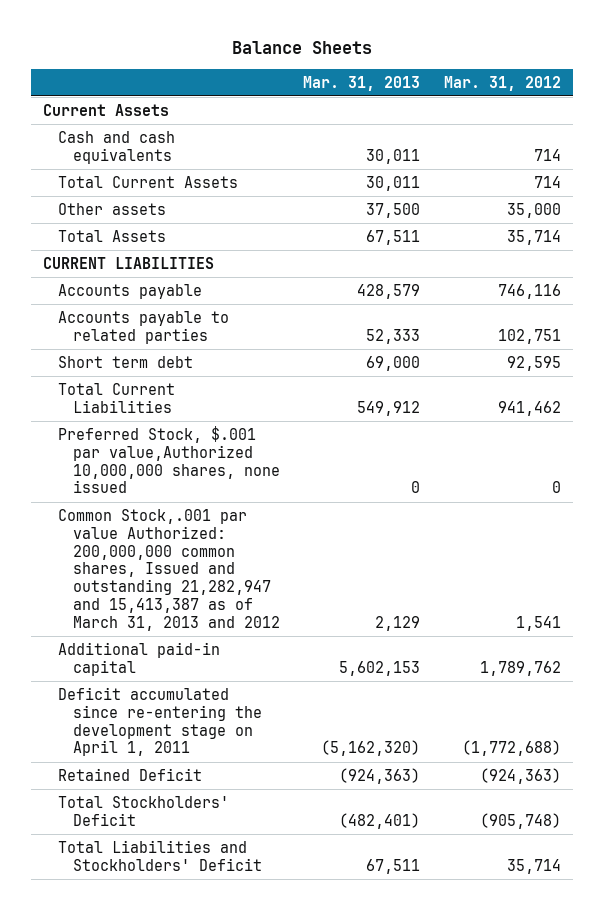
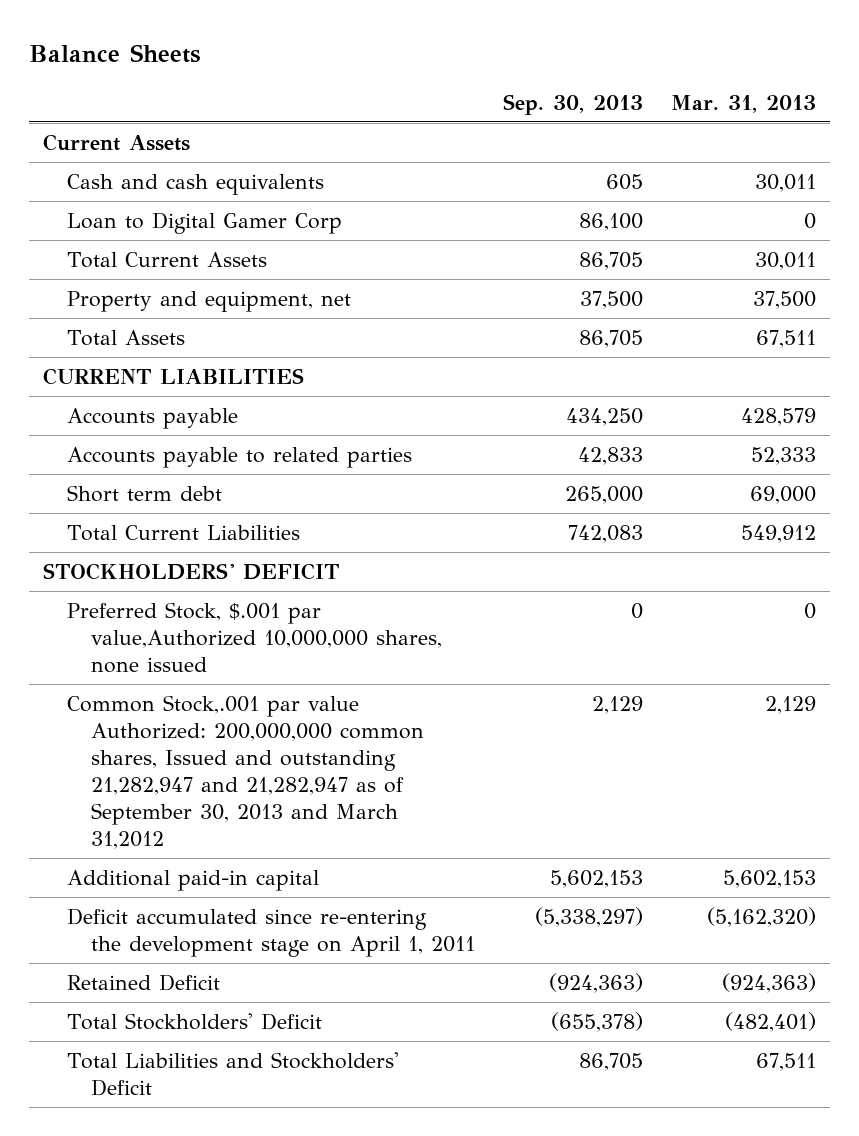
- | Mar. 31, 2013 | Mar. 31, 2012
+ | Sep. 30, 2013 | Mar. 31, 2013
+ Loan to Digital Gamer Corp | 86,100 | 0
- Other assets | 37,500 | 35,000
+ Property and equipment, net | 37,500 | 37,500
+ STOCKHOLDERS' DEFICIT
- Common Stock,.001 par value Authorized: 200,000,000 common shares, Issued and outstanding 21,282,947 and 15,413,387 as of March 31, 2013 and 2012 | 2,129 | 1,541
+ Common Stock,.001 par value Authorized: 200,000,000 common shares, Issued and outstanding 21,282,947 and 21,282,947 as of September 30, 2013 and March 31,2012 | 2,129 | 2,129

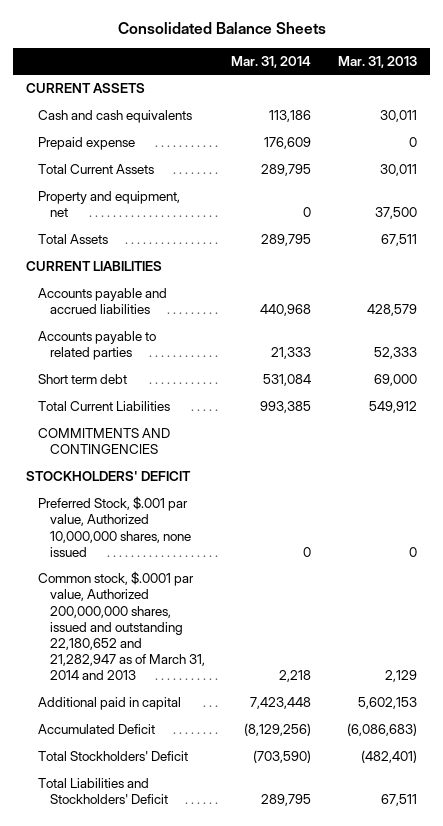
- Balance Sheets
+ Consolidated Balance Sheets
- | Sep. 30, 2013 | Mar. 31, 2013
+ | Mar. 31, 2014 | Mar. 31, 2013
- Current Assets
+ CURRENT ASSETS
- Loan to Digital Gamer Corp | 86,100 | 0
+ Prepaid expense | 176,609 | 0
- Accounts payable | 434,250 | 428,579
+ Accounts payable and accrued liabilities | 440,968 | 428,579
+ COMMITMENTS AND CONTINGENCIES
- Preferred Stock, $.001 par value,Authorized 10,000,000 shares, none issued | 0 | 0
- Common Stock,.001 par value Authorized: 200,000,000 common shares, Issued and outstanding 21,282,947 and 21,282,947 as of September 30, 2013 and March 31,2012 | 2,129 | 2,129
- Additional paid-in capital | 5,602,153 | 5,602,153
- Deficit accumulated since re-entering the development stage on April 1, 2011 | (5,338,297) | (5,162,320)
- Retained Deficit | (924,363) | (924,363)
+ Preferred Stock, $.001 par value, Authorized 10,000,000 shares, none issued | 0 | 0
+ Common stock, $.0001 par value, Authorized 200,000,000 shares, issued and outstanding 22,180,652 and 21,282,947 as of March 31, 2014 and 2013 | 2,218 | 2,129
+ Additional paid in capital | 7,423,448 | 5,602,153
+ Accumulated Deficit | (8,129,256) | (6,086,683)

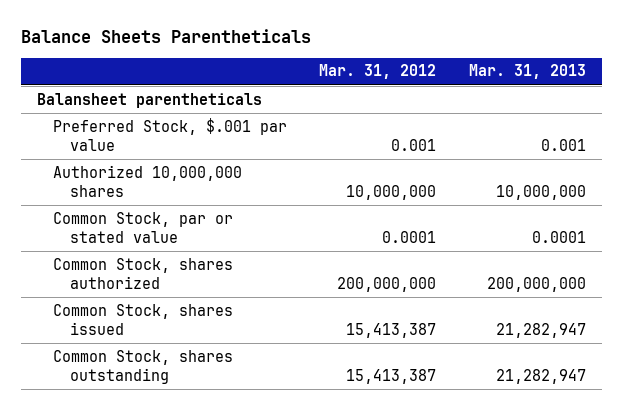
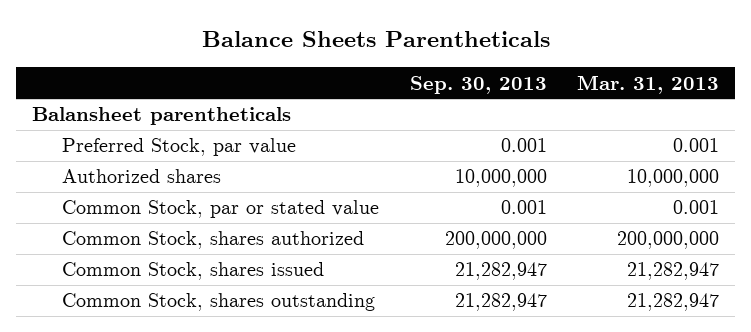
- | Mar. 31, 2012 | Mar. 31, 2013
+ | Sep. 30, 2013 | Mar. 31, 2013
- Preferred Stock, $.001 par value | 0.001 | 0.001
- Authorized 10,000,000 shares | 10,000,000 | 10,000,000
- Common Stock, par or stated value | 0.0001 | 0.0001
+ Preferred Stock, par value | 0.001 | 0.001
+ Authorized shares | 10,000,000 | 10,000,000
+ Common Stock, par or stated value | 0.001 | 0.001

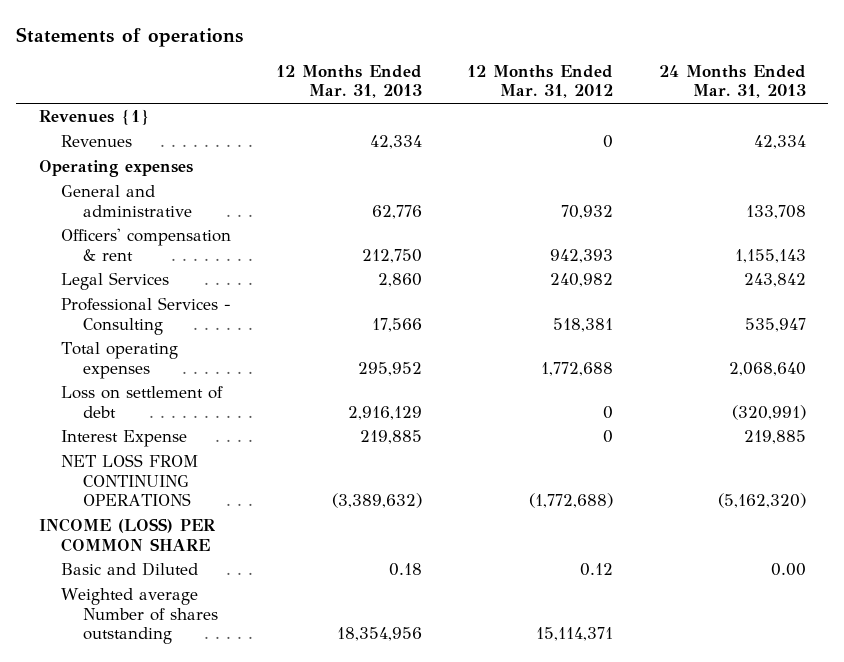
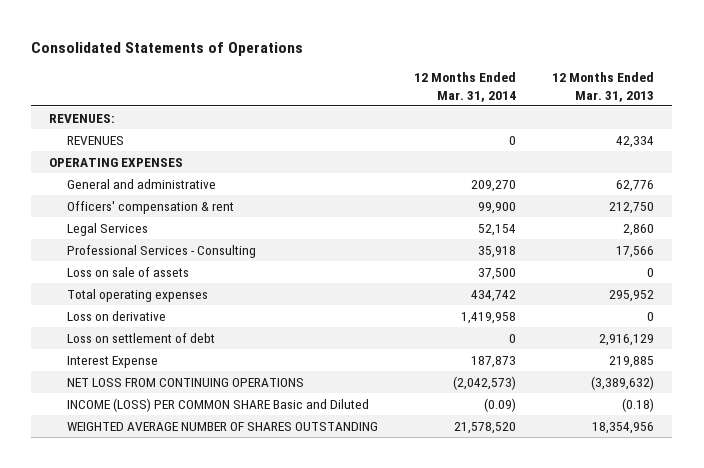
- Statements of operations
+ Consolidated Statements of Operations
- | 12 Months Ended Mar. 31, 2013 | 12 Months Ended Mar. 31, 2012 | 24 Months Ended Mar. 31, 2013
+ | 12 Months Ended Mar. 31, 2014 | 12 Months Ended Mar. 31, 2013
- Revenues {1}
- Revenues | 42,334 | 0 | 42,334
- Operating expenses
+ REVENUES:
+ REVENUES | 0 | 42,334
+ OPERATING EXPENSES
+ Loss on sale of assets | 37,500 | 0
+ Loss on derivative | 1,419,958 | 0
- INCOME (LOSS) PER COMMON SHARE
- Basic and Diluted | 0.18 | 0.12 | 0.00
- Weighted average Number of shares outstanding | 18,354,956 | 15,114,371 |
+ INCOME (LOSS) PER COMMON SHARE Basic and Diluted | (0.09) | (0.18)
+ WEIGHTED AVERAGE NUMBER OF SHARES OUTSTANDING | 21,578,520 | 18,354,956

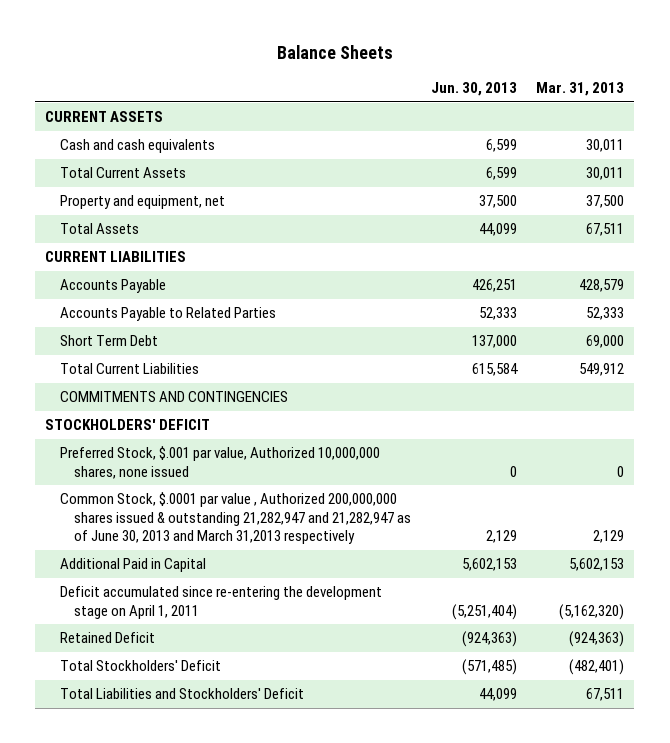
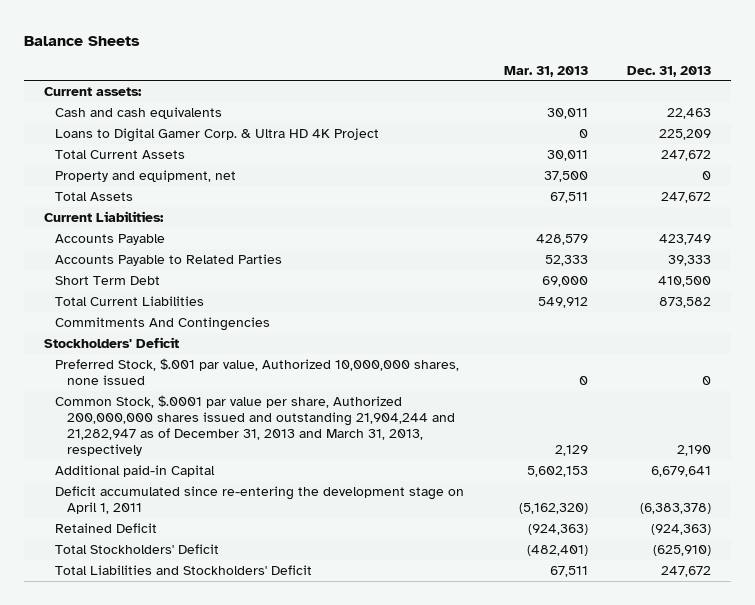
- | Jun. 30, 2013 | Mar. 31, 2013
+ | Mar. 31, 2013 | Dec. 31, 2013
- CURRENT ASSETS
+ Current assets:
+ Loans to Digital Gamer Corp. & Ultra HD 4K Project | 0 | 225,209
- CURRENT LIABILITIES
+ Current Liabilities:
- COMMITMENTS AND CONTINGENCIES
- STOCKHOLDERS' DEFICIT
+ Commitments And Contingencies
+ Stockholders' Deficit
- Common Stock, $.0001 par value , Authorized 200,000,000 shares issued & outstanding 21,282,947 and 21,282,947 as of June 30, 2013 and March 31,2013 respectively | 2,129 | 2,129
- Additional Paid in Capital | 5,602,153 | 5,602,153
+ Common Stock, $.0001 par value per share, Authorized 200,000,000 shares issued and outstanding 21,904,244 and 21,282,947 as of December 31, 2013 and March 31, 2013, respectively | 2,129 | 2,190
+ Additional paid-in Capital | 5,602,153 | 6,679,641

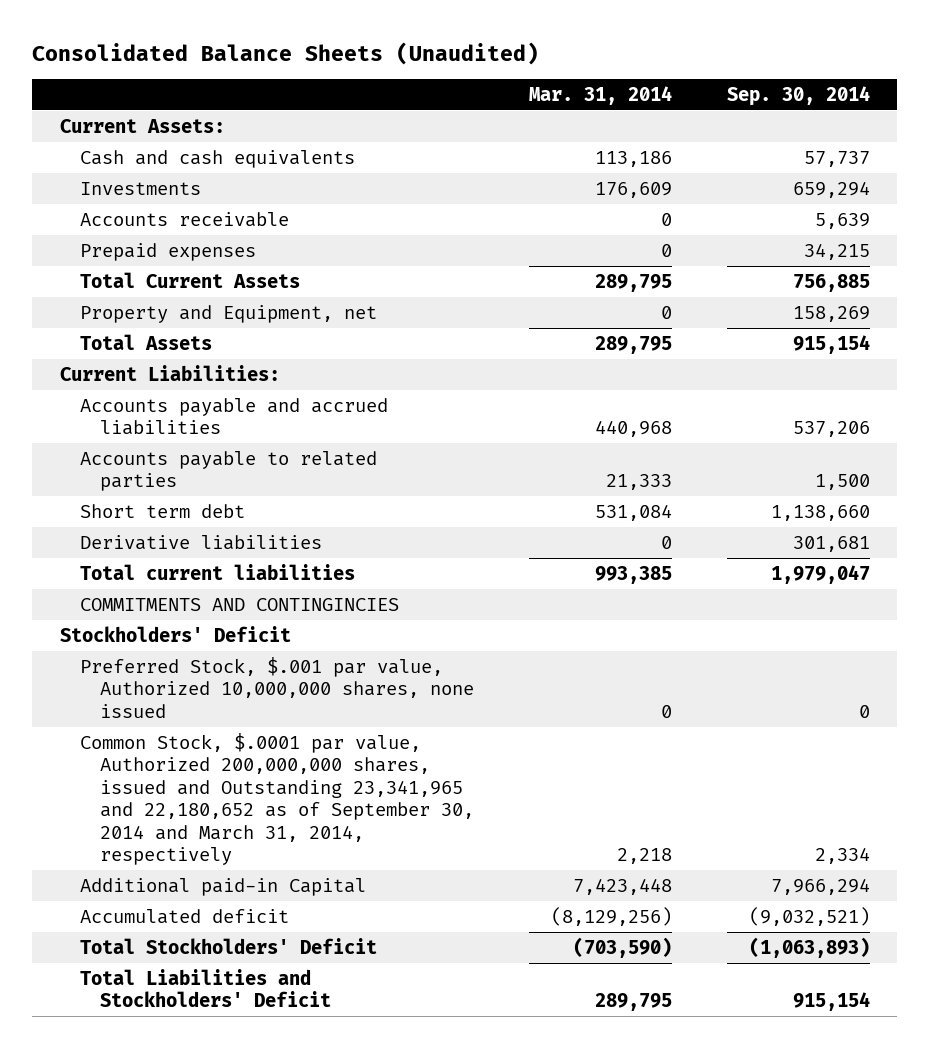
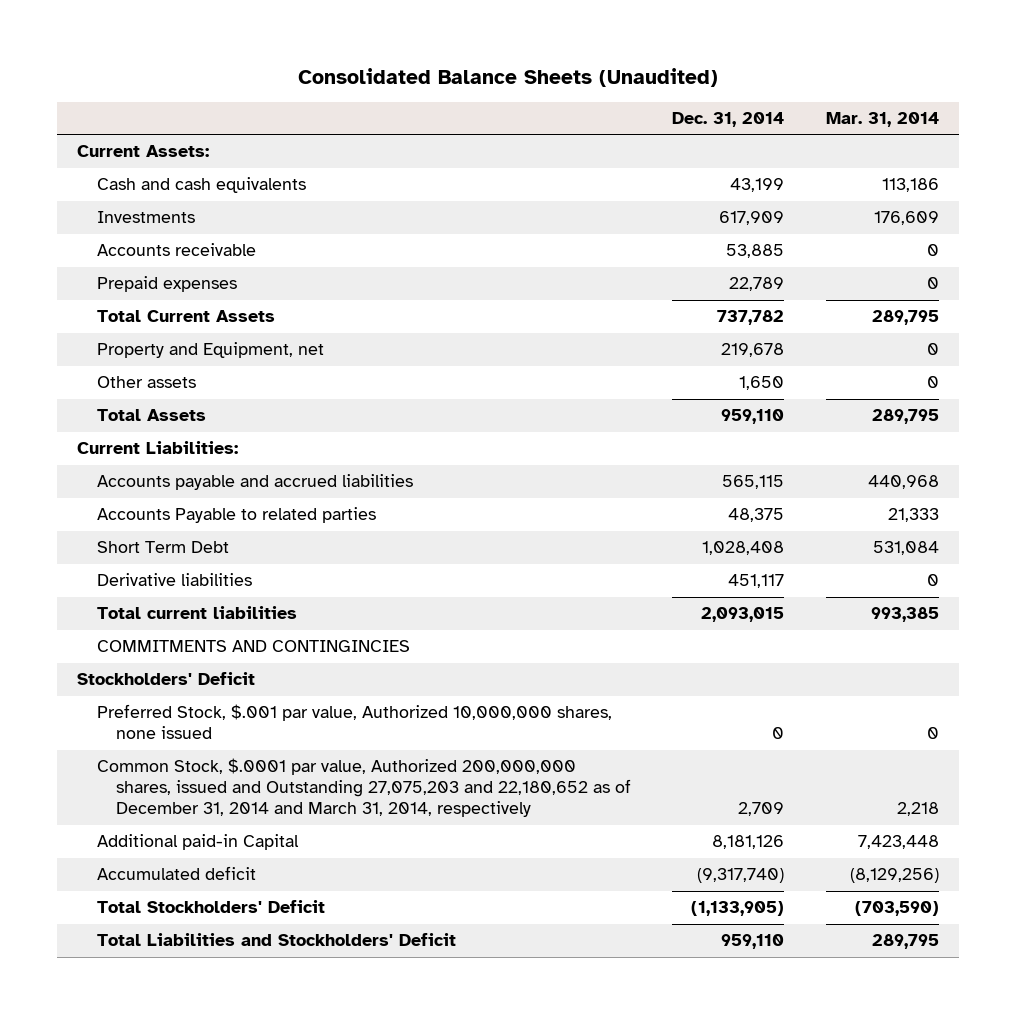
- | Mar. 31, 2014 | Sep. 30, 2014
+ | Dec. 31, 2014 | Mar. 31, 2014
+ Other assets | 1,650 | 0
- Accounts payable to related parties | 21,333 | 1,500
- Short term debt | 531,084 | 1,138,660
+ Accounts Payable to related parties | 48,375 | 21,333
+ Short Term Debt | 1,028,408 | 531,084
- Common Stock, $.0001 par value, Authorized 200,000,000 shares, issued and Outstanding 23,341,965 and 22,180,652 as of September 30, 2014 and March 31, 2014, respectively | 2,218 | 2,334
+ Common Stock, $.0001 par value, Authorized 200,000,000 shares, issued and Outstanding 27,075,203 and 22,180,652 as of December 31, 2014 and March 31, 2014, respectively | 2,709 | 2,218

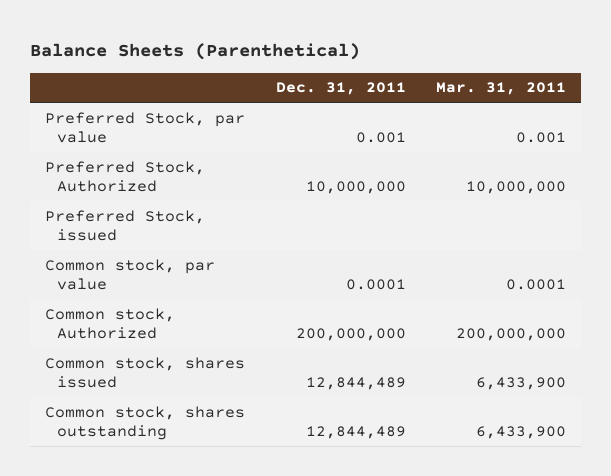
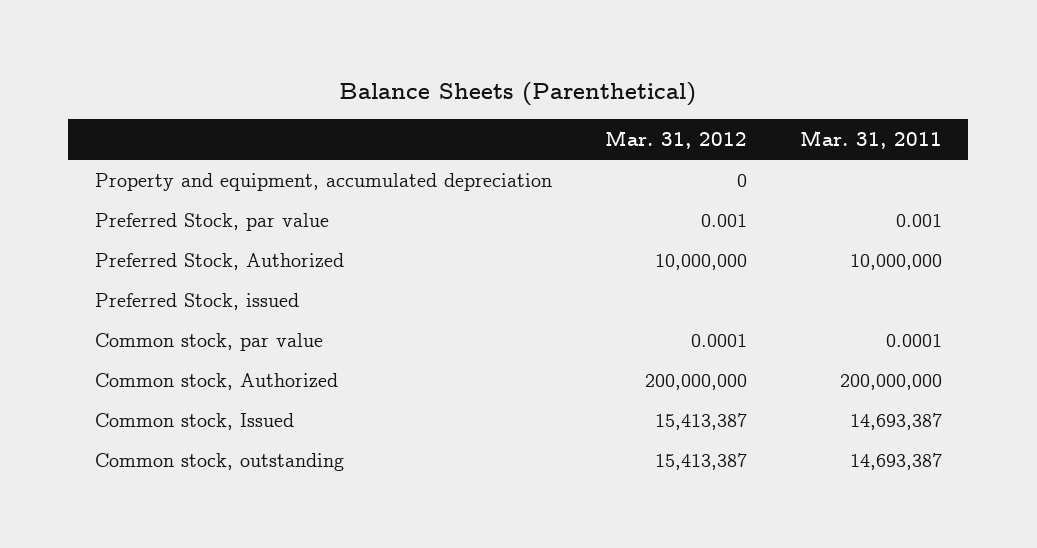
- | Dec. 31, 2011 | Mar. 31, 2011
+ | Mar. 31, 2012 | Mar. 31, 2011
+ Property and equipment, accumulated depreciation | 0 |
- Common stock, shares issued | 12,844,489 | 6,433,900
- Common stock, shares outstanding | 12,844,489 | 6,433,900
+ Common stock, Issued | 15,413,387 | 14,693,387
+ Common stock, outstanding | 15,413,387 | 14,693,387

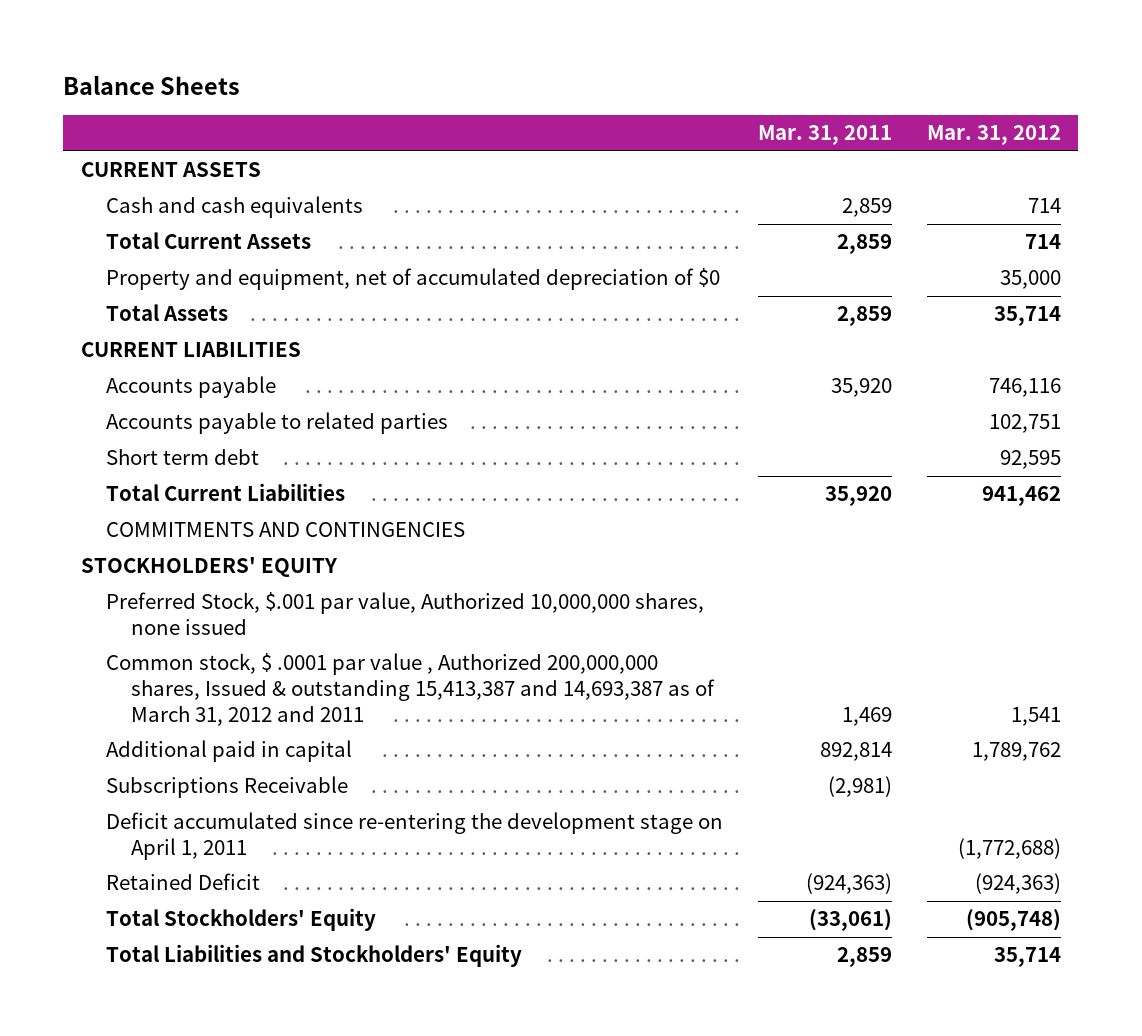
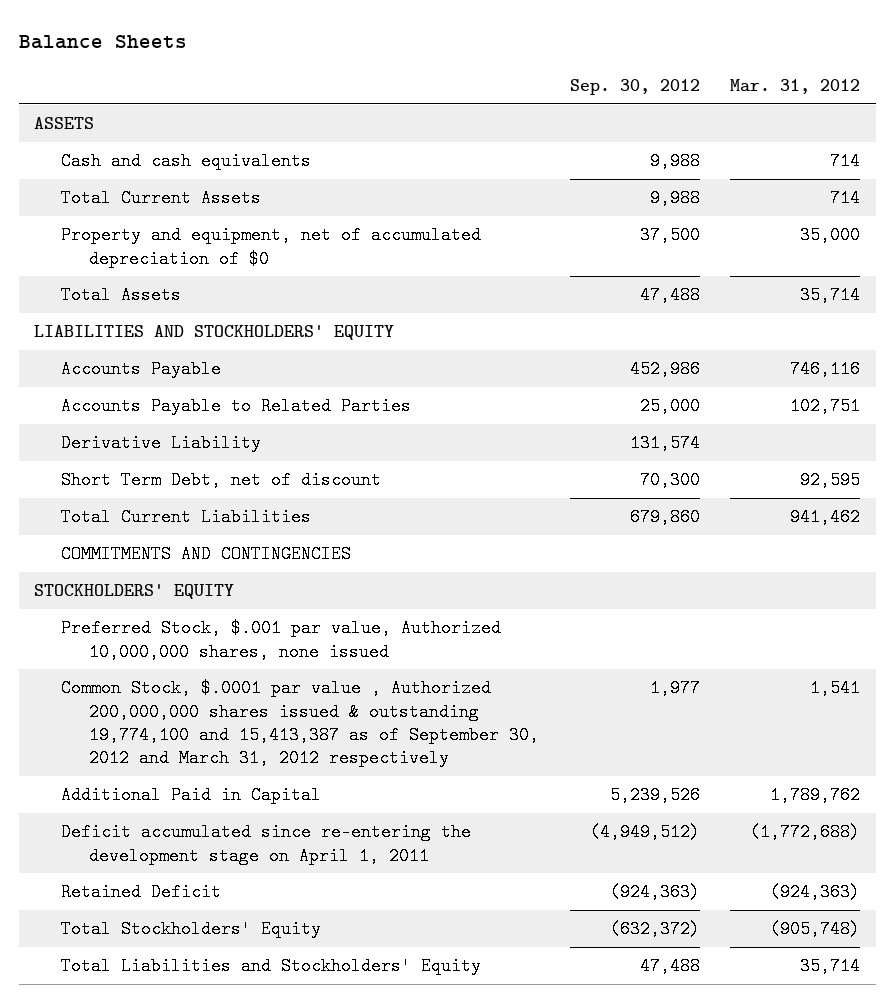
- | Mar. 31, 2011 | Mar. 31, 2012
+ | Sep. 30, 2012 | Mar. 31, 2012
- CURRENT ASSETS
+ ASSETS
- CURRENT LIABILITIES
- Accounts payable | 35,920 | 746,116
- Accounts payable to related parties | | 102,751
- Short term debt | | 92,595
+ LIABILITIES AND STOCKHOLDERS' EQUITY
+ Accounts Payable | 452,986 | 746,116
+ Accounts Payable to Related Parties | 25,000 | 102,751
+ Derivative Liability | 131,574 |
+ Short Term Debt, net of discount | 70,300 | 92,595
- Common stock, $ .0001 par value , Authorized 200,000,000 shares, Issued & outstanding 15,413,387 and 14,693,387 as of March 31, 2012 and 2011 | 1,469 | 1,541
- Additional paid in capital | 892,814 | 1,789,762
- Subscriptions Receivable | (2,981) |
+ Common Stock, $.0001 par value , Authorized 200,000,000 shares issued & outstanding 19,774,100 and 15,413,387 as of September 30, 2012 and March 31, 2012 respectively | 1,977 | 1,541
+ Additional Paid in Capital | 5,239,526 | 1,789,762

